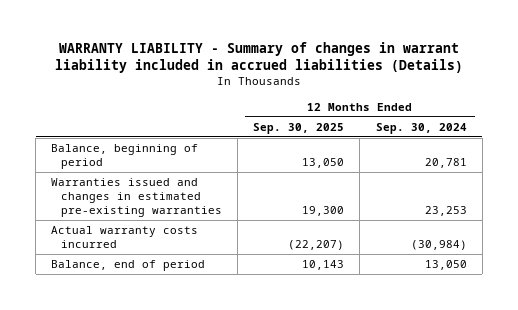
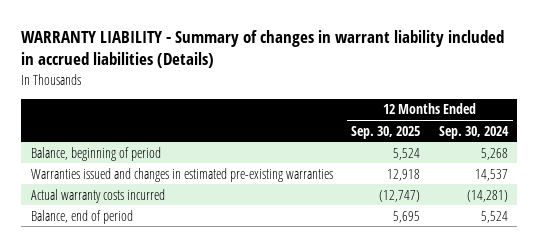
- Balance, beginning of period | 13,050 | 20,781
- Warranties issued and changes in estimated pre-existing warranties | 19,300 | 23,253
- Actual warranty costs incurred | (22,207) | (30,984)
- Balance, end of period | 10,143 | 13,050
+ Balance, beginning of period | 5,524 | 5,268
+ Warranties issued and changes in estimated pre-existing warranties | 12,918 | 14,537
+ Actual warranty costs incurred | (12,747) | (14,281)
+ Balance, end of period | 5,695 | 5,524

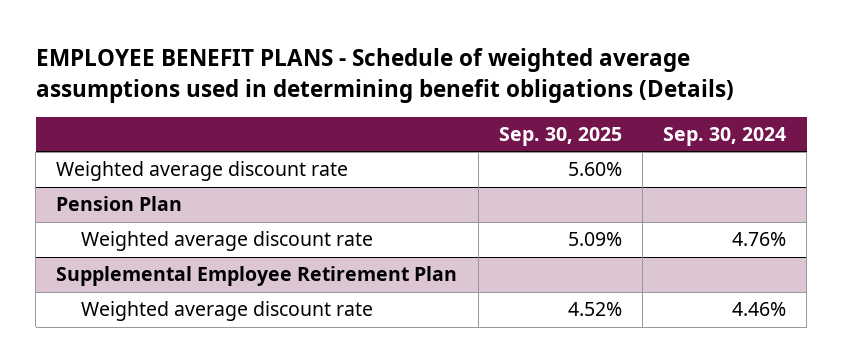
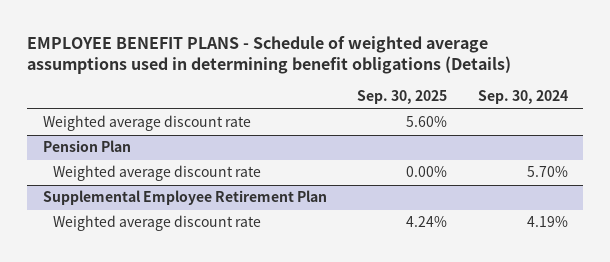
@ Pension Plan
- Weighted average discount rate | 5.09% | 4.76%
+ Weighted average discount rate | 0.00% | 5.70%
@ Supplemental Employee Retirement Plan
- Weighted average discount rate | 4.52% | 4.46%
+ Weighted average discount rate | 4.24% | 4.19%

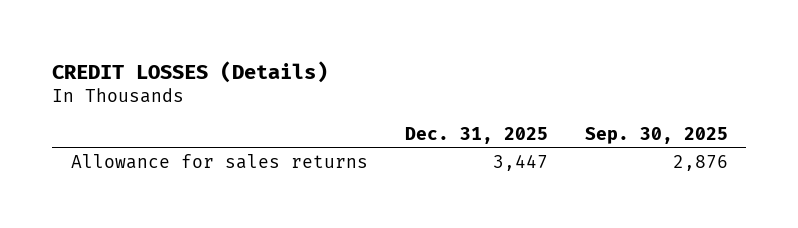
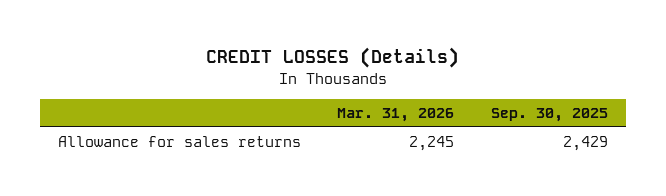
- | Dec. 31, 2025 | Sep. 30, 2025
+ | Mar. 31, 2026 | Sep. 30, 2025
- Allowance for sales returns | 3,447 | 2,876
+ Allowance for sales returns | 2,245 | 2,429

